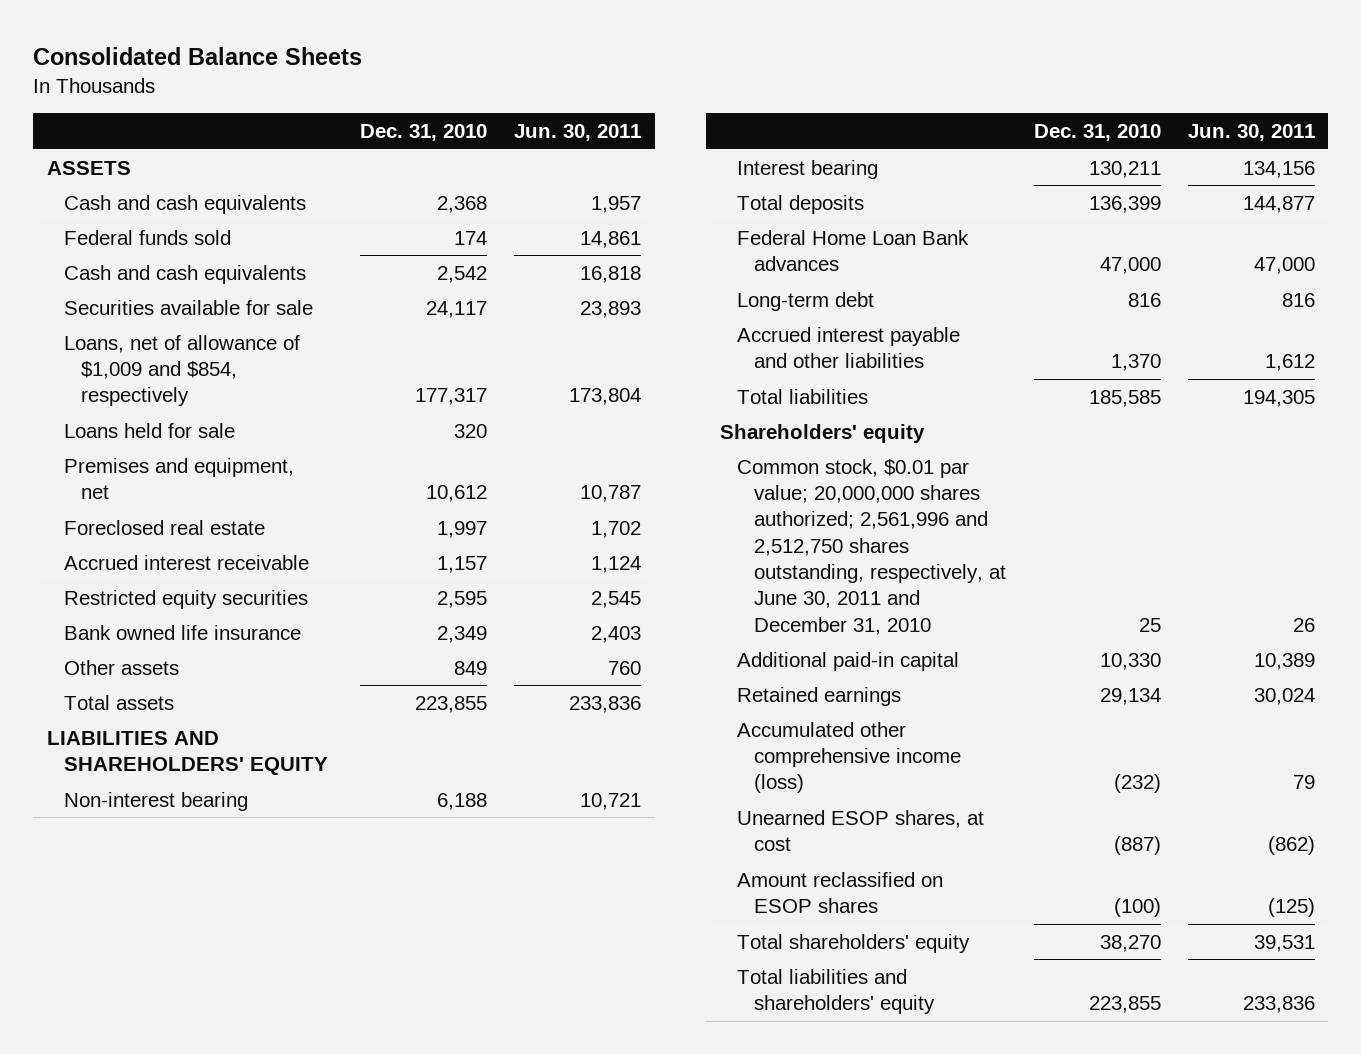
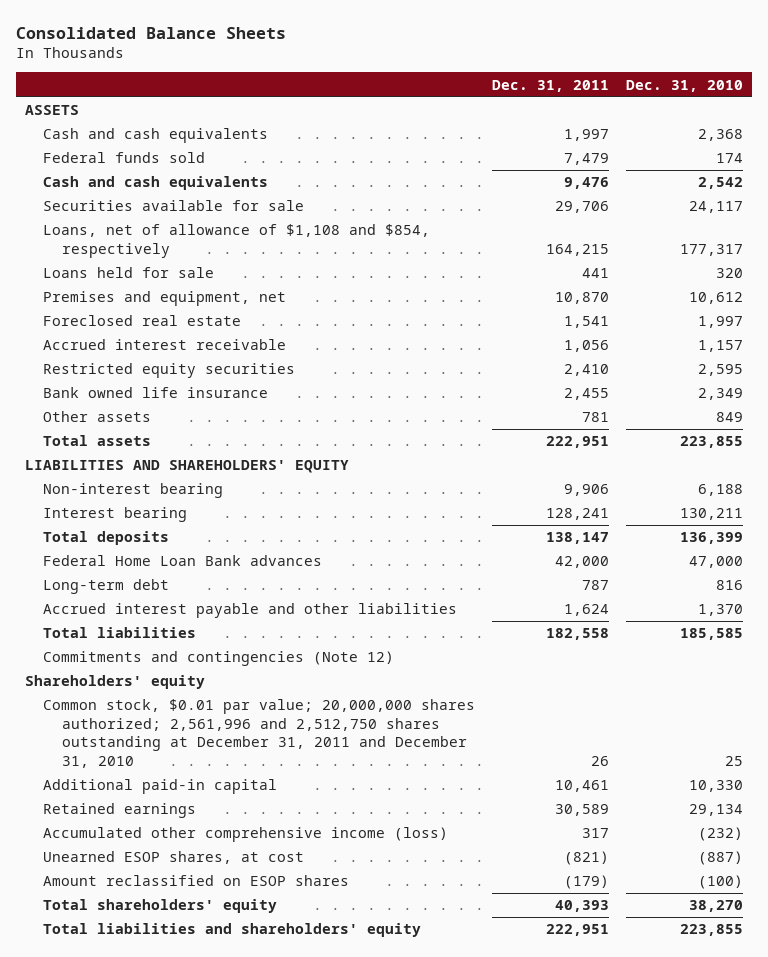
- | Dec. 31, 2010 | Jun. 30, 2011
+ | Dec. 31, 2011 | Dec. 31, 2010
- Loans, net of allowance of $1,009 and $854, respectively | 177,317 | 173,804
+ Loans, net of allowance of $1,108 and $854, respectively | 164,215 | 177,317
+ Commitments and contingencies (Note 12)
- Common stock, $0.01 par value; 20,000,000 shares authorized; 2,561,996 and 2,512,750 shares outstanding, respectively, at June 30, 2011 and December 31, 2010 | 25 | 26
+ Common stock, $0.01 par value; 20,000,000 shares authorized; 2,561,996 and 2,512,750 shares outstanding at December 31, 2011 and December 31, 2010 | 26 | 25

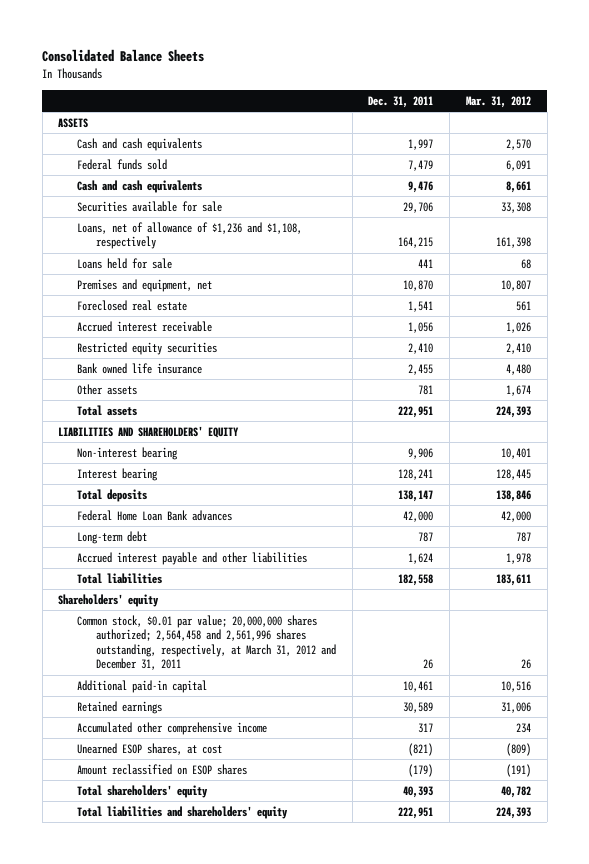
- | Dec. 31, 2011 | Dec. 31, 2010
+ | Dec. 31, 2011 | Mar. 31, 2012
- Loans, net of allowance of $1,108 and $854, respectively | 164,215 | 177,317
+ Loans, net of allowance of $1,236 and $1,108, respectively | 164,215 | 161,398
- Commitments and contingencies (Note 12)
- Common stock, $0.01 par value; 20,000,000 shares authorized; 2,561,996 and 2,512,750 shares outstanding at December 31, 2011 and December 31, 2010 | 26 | 25
+ Common stock, $0.01 par value; 20,000,000 shares authorized; 2,564,458 and 2,561,996 shares outstanding, respectively, at March 31, 2012 and December 31, 2011 | 26 | 26
- Accumulated other comprehensive income (loss) | 317 | (232)
+ Accumulated other comprehensive income | 317 | 234

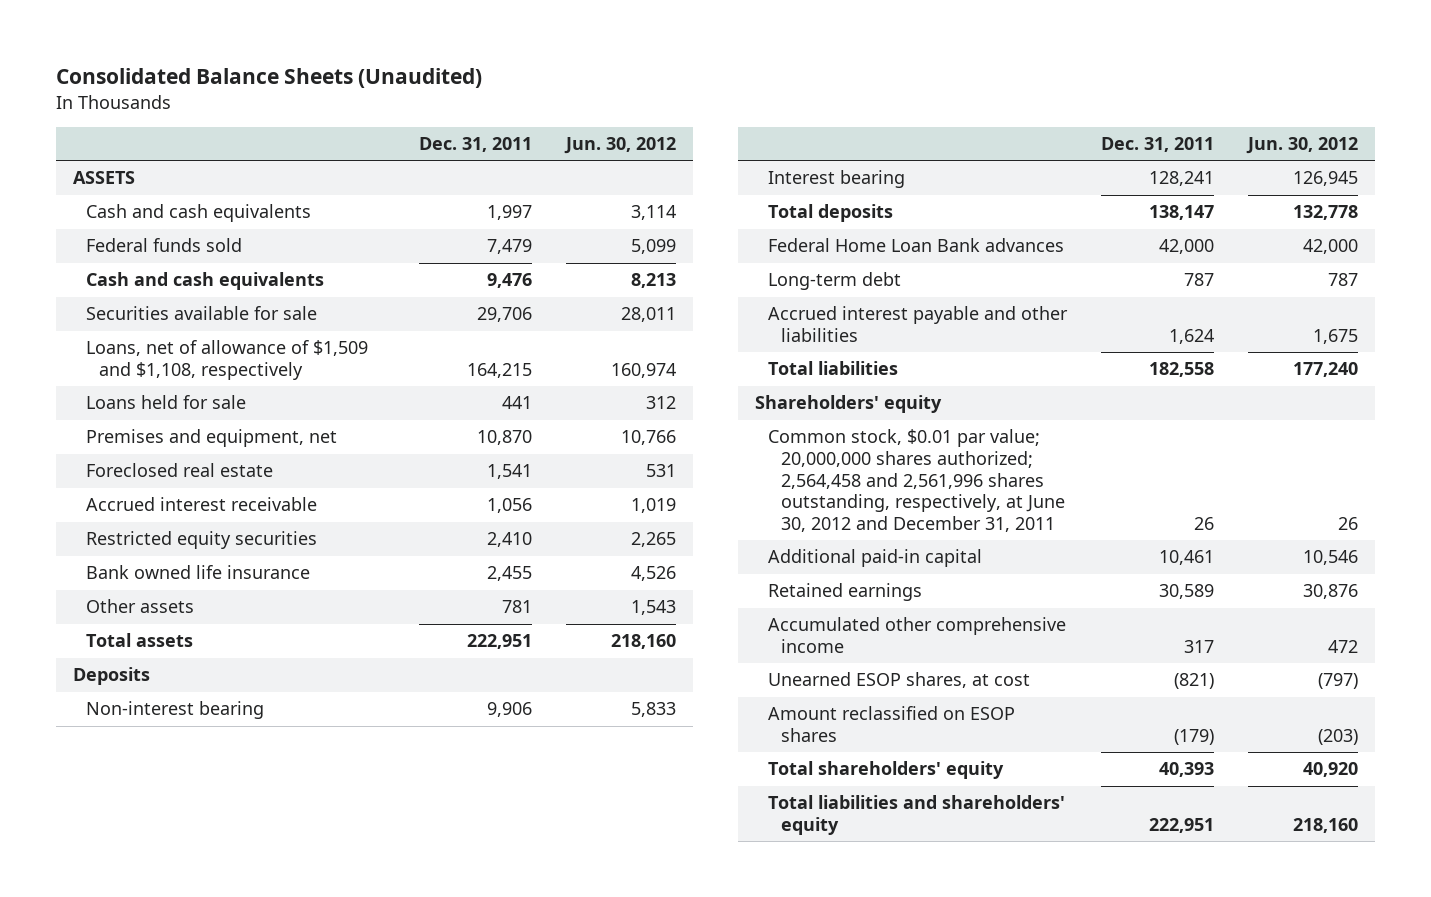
- Consolidated Balance Sheets
+ Consolidated Balance Sheets (Unaudited)
- | Dec. 31, 2011 | Mar. 31, 2012
+ | Dec. 31, 2011 | Jun. 30, 2012
- Loans, net of allowance of $1,236 and $1,108, respectively | 164,215 | 161,398
+ Loans, net of allowance of $1,509 and $1,108, respectively | 164,215 | 160,974
- LIABILITIES AND SHAREHOLDERS' EQUITY
+ Deposits
- Common stock, $0.01 par value; 20,000,000 shares authorized; 2,564,458 and 2,561,996 shares outstanding, respectively, at March 31, 2012 and December 31, 2011 | 26 | 26
+ Common stock, $0.01 par value; 20,000,000 shares authorized; 2,564,458 and 2,561,996 shares outstanding, respectively, at June 30, 2012 and December 31, 2011 | 26 | 26

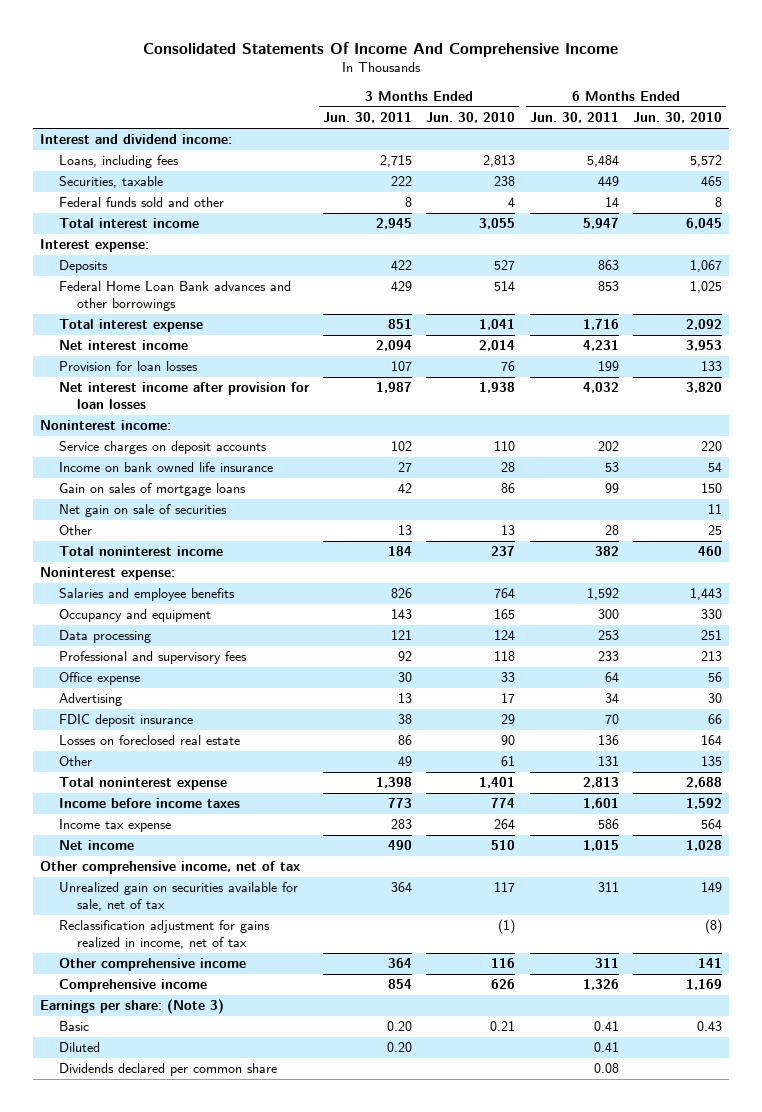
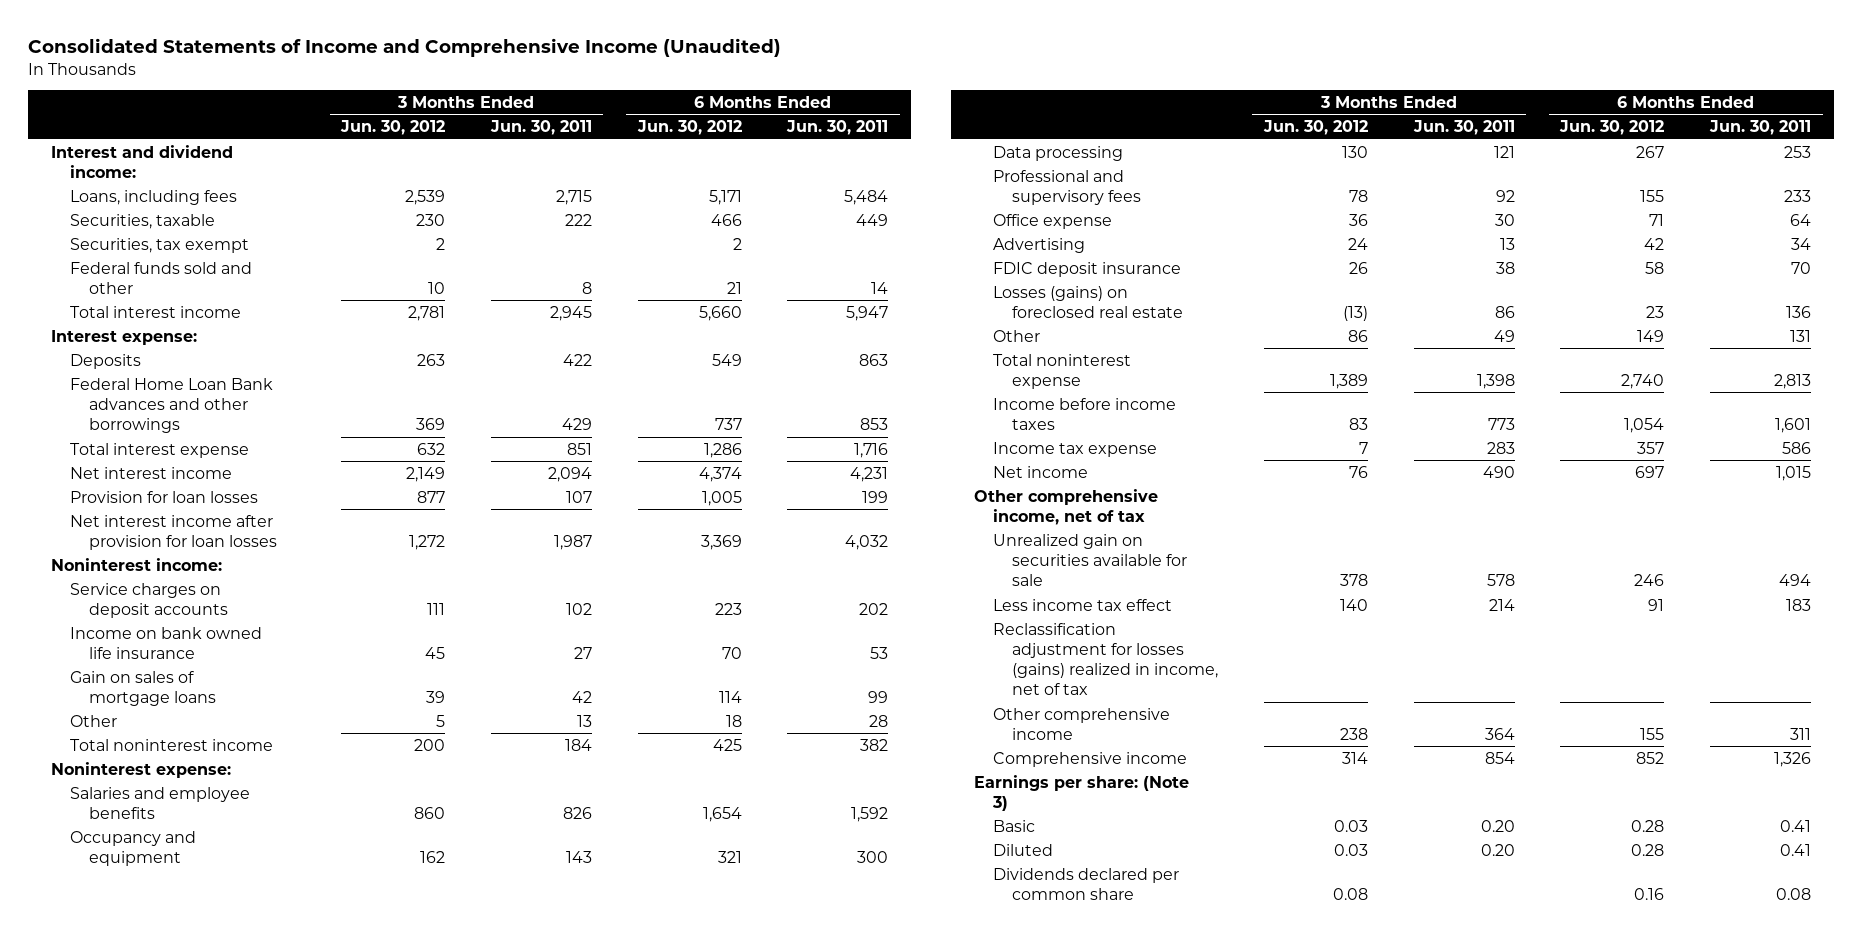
- Consolidated Statements Of Income And Comprehensive Income
+ Consolidated Statements of Income and Comprehensive Income (Unaudited)
- | 3 Months Ended Jun. 30, 2011 | 3 Months Ended Jun. 30, 2010 | 6 Months Ended Jun. 30, 2011 | 6 Months Ended Jun. 30, 2010
+ | 3 Months Ended Jun. 30, 2012 | 3 Months Ended Jun. 30, 2011 | 6 Months Ended Jun. 30, 2012 | 6 Months Ended Jun. 30, 2011
+ Securities, tax exempt | 2 | | 2 |
- Net gain on sale of securities | | | | 11
- Losses on foreclosed real estate | 86 | 90 | 136 | 164
+ Losses (gains) on foreclosed real estate | (13) | 86 | 23 | 136
- Unrealized gain on securities available for sale, net of tax | 364 | 117 | 311 | 149
- Reclassification adjustment for gains realized in income, net of tax | | (1) | | (8)
+ Unrealized gain on securities available for sale | 378 | 578 | 246 | 494
+ Less income tax effect | 140 | 214 | 91 | 183
+ Reclassification adjustment for losses (gains) realized in income, net of tax

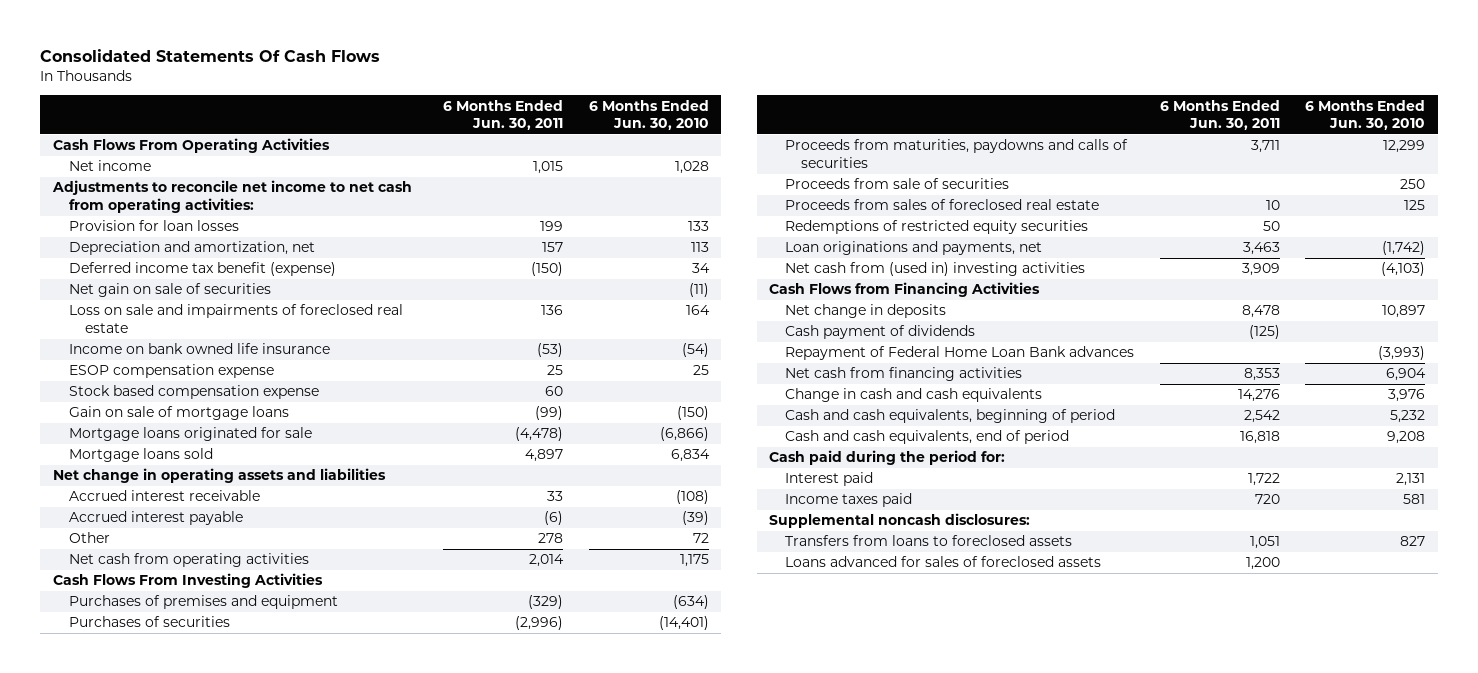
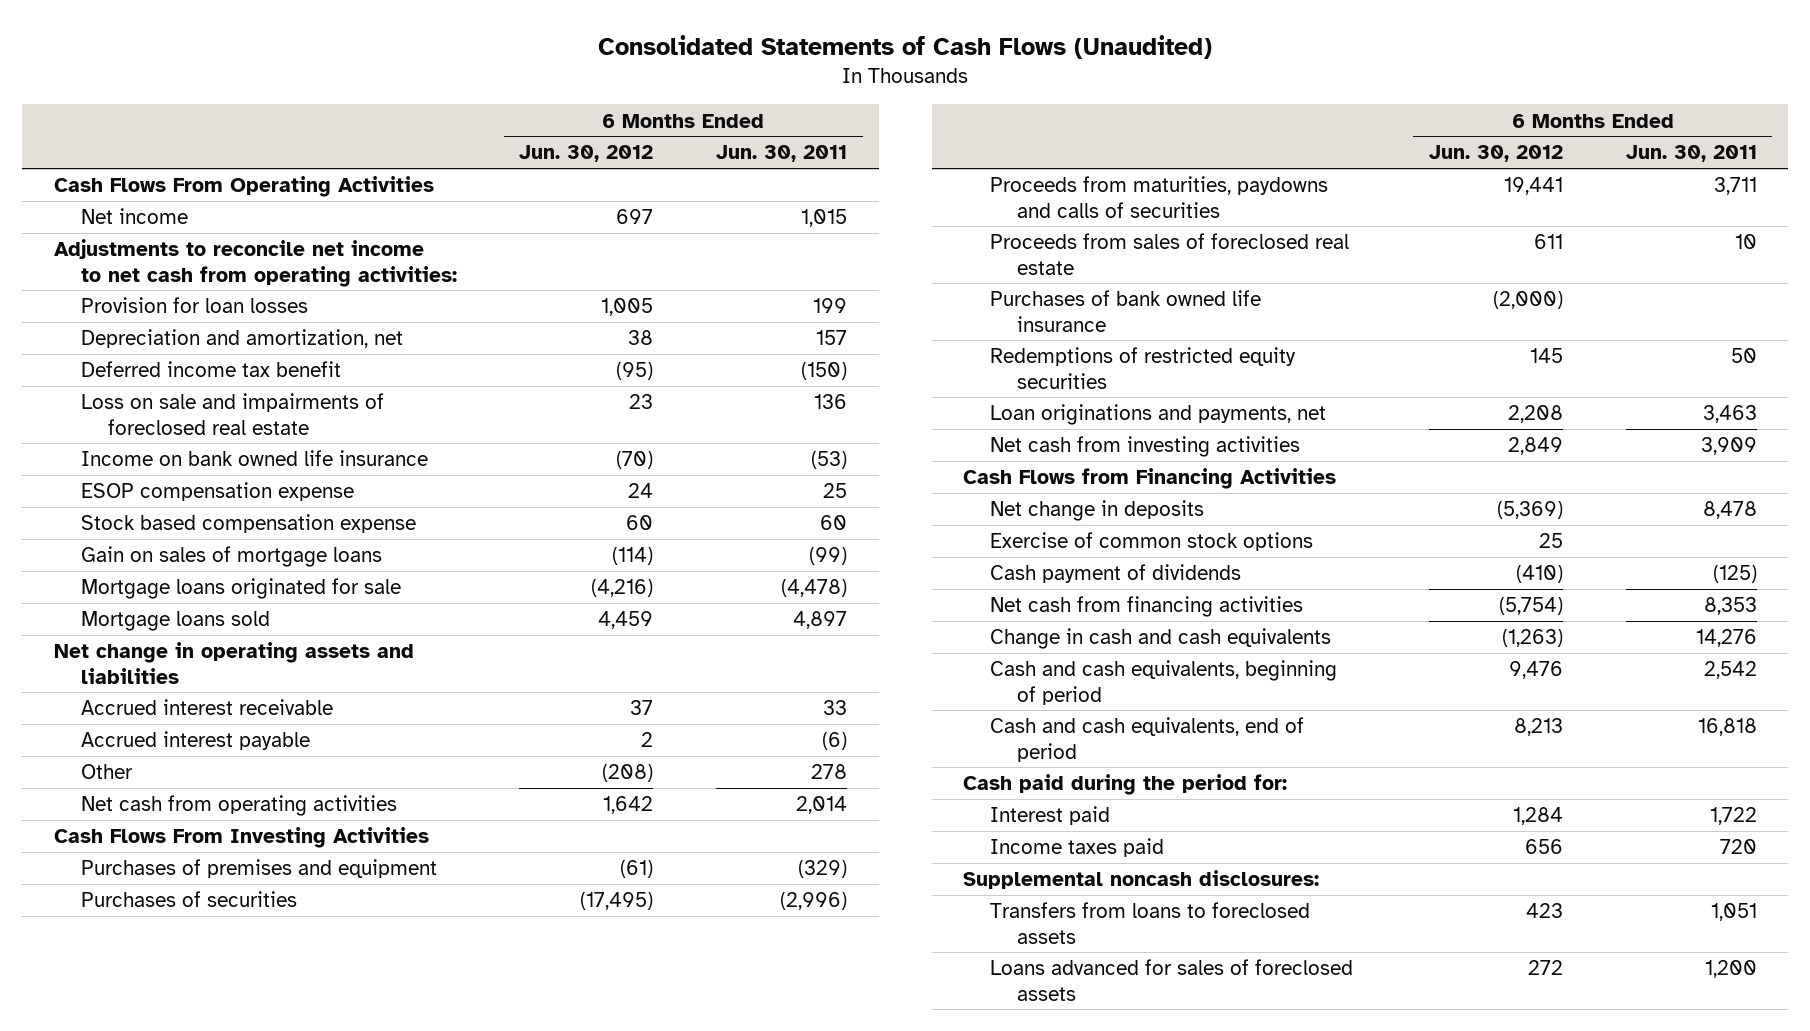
- Consolidated Statements Of Cash Flows
+ Consolidated Statements of Cash Flows (Unaudited)
- | 6 Months Ended Jun. 30, 2011 | 6 Months Ended Jun. 30, 2010
+ | 6 Months Ended Jun. 30, 2012 | 6 Months Ended Jun. 30, 2011
- Deferred income tax benefit (expense) | (150) | 34
- Net gain on sale of securities | | (11)
+ Deferred income tax benefit | (95) | (150)
- Gain on sale of mortgage loans | (99) | (150)
+ Gain on sales of mortgage loans | (114) | (99)
- Proceeds from sale of securities | | 250
+ Purchases of bank owned life insurance | (2,000) |
- Net cash from (used in) investing activities | 3,909 | (4,103)
+ Net cash from investing activities | 2,849 | 3,909
+ Exercise of common stock options | 25 |
- Repayment of Federal Home Loan Bank advances | | (3,993)

